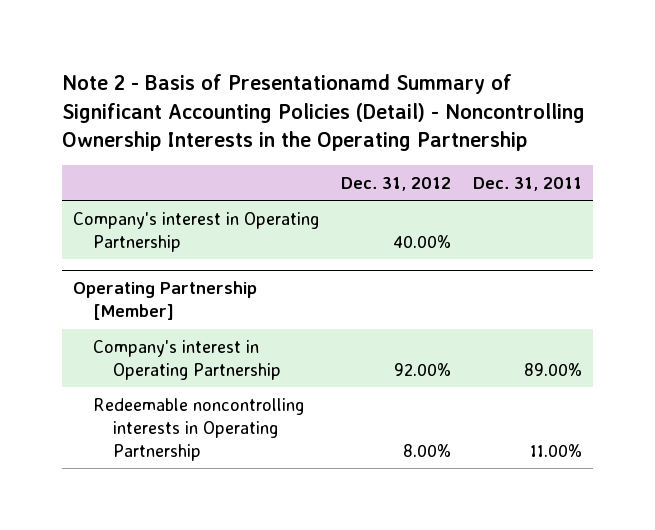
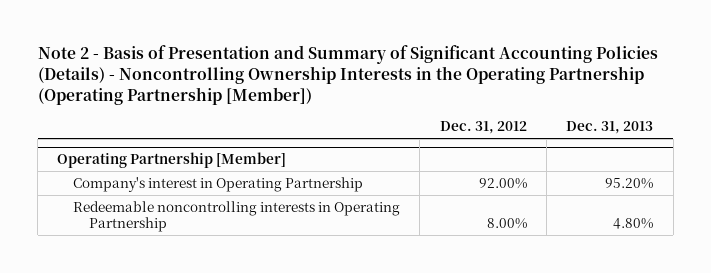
- Note 2 - Basis of Presentationamd Summary of Significant Accounting Policies (Detail) - Noncontrolling Ownership Interests in the Operating Partnership
+ Note 2 - Basis of Presentation and Summary of Significant Accounting Policies (Details) - Noncontrolling Ownership Interests in the Operating Partnership (Operating Partnership [Member])
- | Dec. 31, 2012 | Dec. 31, 2011
+ | Dec. 31, 2012 | Dec. 31, 2013
- Company's interest in Operating Partnership | 40.00% |

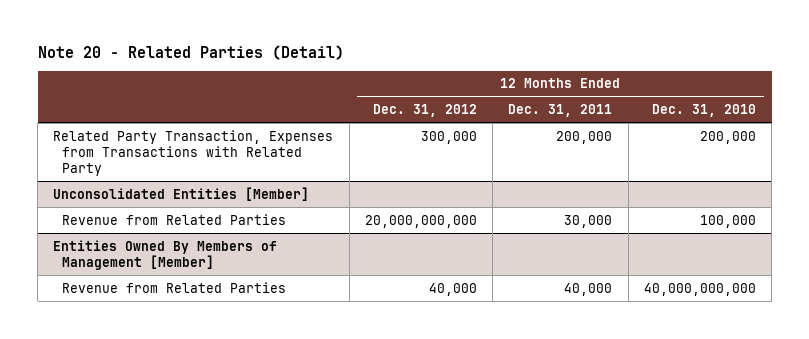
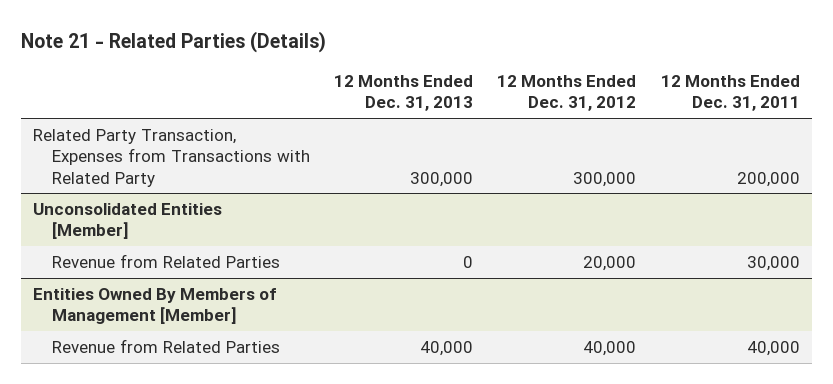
- Note 20 - Related Parties (Detail)
+ Note 21 - Related Parties (Details)
- | 12 Months Ended Dec. 31, 2012 | 12 Months Ended Dec. 31, 2011 | 12 Months Ended Dec. 31, 2010
+ | 12 Months Ended Dec. 31, 2013 | 12 Months Ended Dec. 31, 2012 | 12 Months Ended Dec. 31, 2011
@ Unconsolidated Entities [Member]
- Revenue from Related Parties | 20,000,000,000 | 30,000 | 100,000
+ Revenue from Related Parties | 0 | 20,000 | 30,000

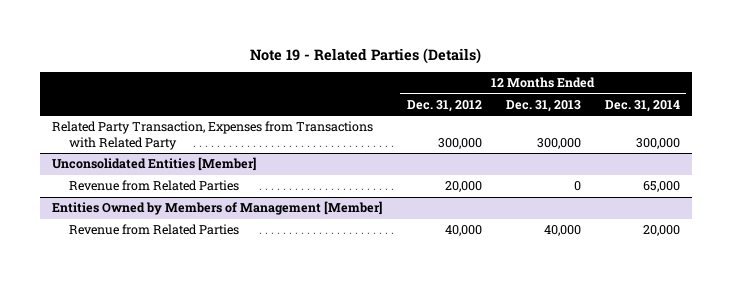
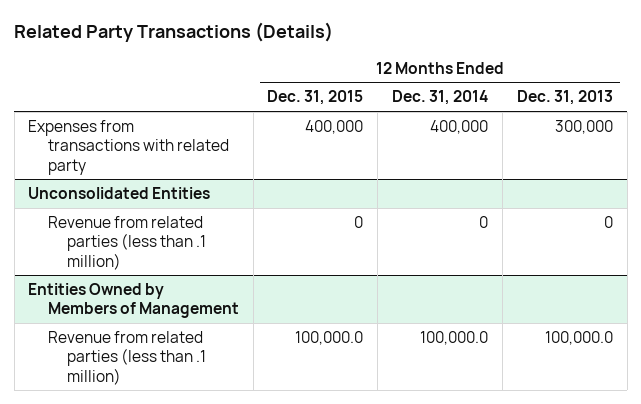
- Note 19 - Related Parties (Details)
+ Related Party Transactions (Details)
- | 12 Months Ended Dec. 31, 2012 | 12 Months Ended Dec. 31, 2013 | 12 Months Ended Dec. 31, 2014
+ | 12 Months Ended Dec. 31, 2015 | 12 Months Ended Dec. 31, 2014 | 12 Months Ended Dec. 31, 2013
- Related Party Transaction, Expenses from Transactions with Related Party | 300,000 | 300,000 | 300,000
- Unconsolidated Entities [Member]
- Revenue from Related Parties | 20,000 | 0 | 65,000
- Entities Owned by Members of Management [Member]
- Revenue from Related Parties | 40,000 | 40,000 | 20,000
+ Expenses from transactions with related party | 400,000 | 400,000 | 300,000
+ Unconsolidated Entities
+ Revenue from related parties (less than .1 million) | 0 | 0 | 0
+ Entities Owned by Members of Management
+ Revenue from related parties (less than .1 million) | 100,000.0 | 100,000.0 | 100,000.0

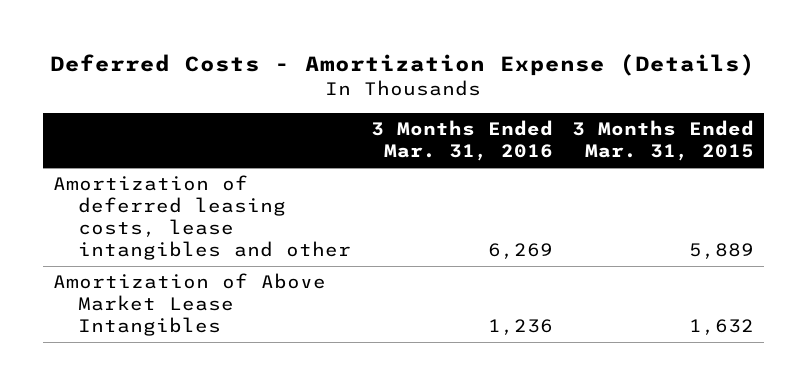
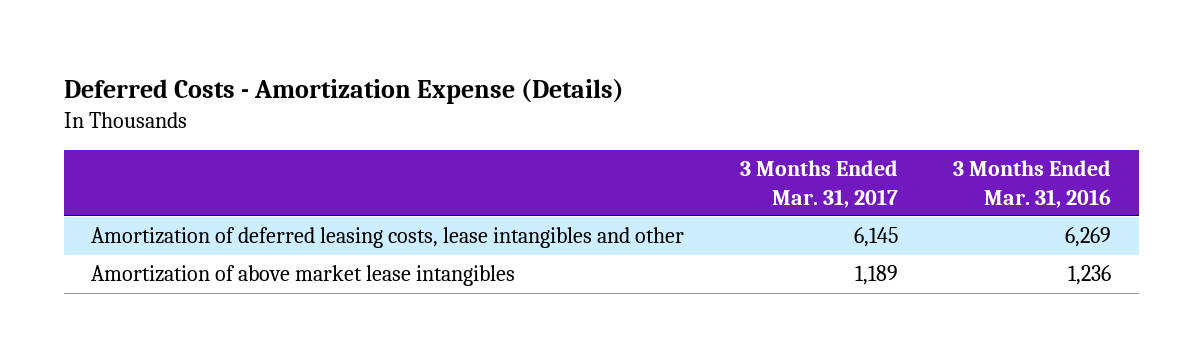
- | 3 Months Ended Mar. 31, 2016 | 3 Months Ended Mar. 31, 2015
+ | 3 Months Ended Mar. 31, 2017 | 3 Months Ended Mar. 31, 2016
- Amortization of Above Market Lease Intangibles | 1,236 | 1,632
+ Amortization of above market lease intangibles | 1,189 | 1,236

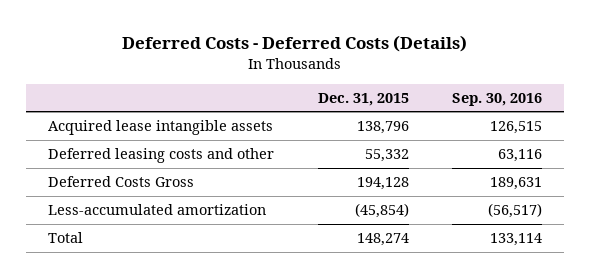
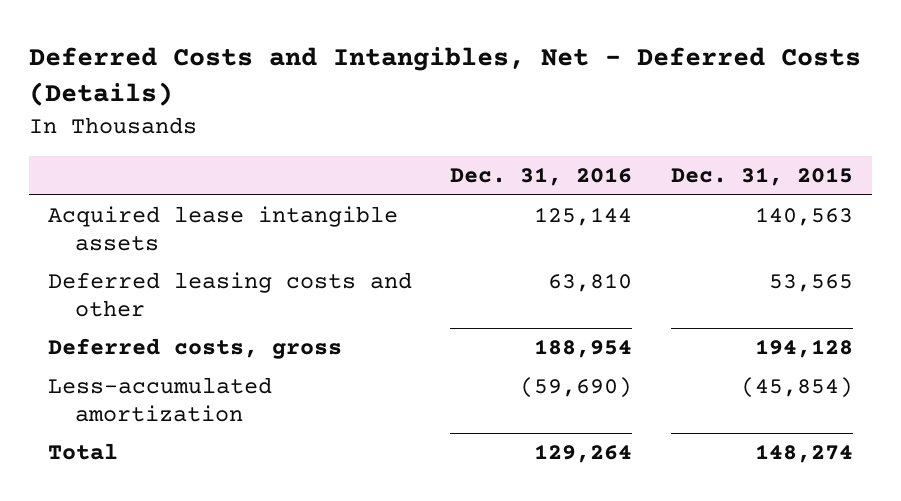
- Deferred Costs - Deferred Costs (Details)
+ Deferred Costs and Intangibles, Net - Deferred Costs (Details)
- | Dec. 31, 2015 | Sep. 30, 2016
+ | Dec. 31, 2016 | Dec. 31, 2015
- Acquired lease intangible assets | 138,796 | 126,515
- Deferred leasing costs and other | 55,332 | 63,116
- Deferred Costs Gross | 194,128 | 189,631
+ Acquired lease intangible assets | 125,144 | 140,563
+ Deferred leasing costs and other | 63,810 | 53,565
+ Deferred costs, gross | 188,954 | 194,128

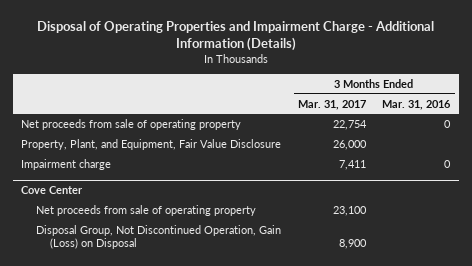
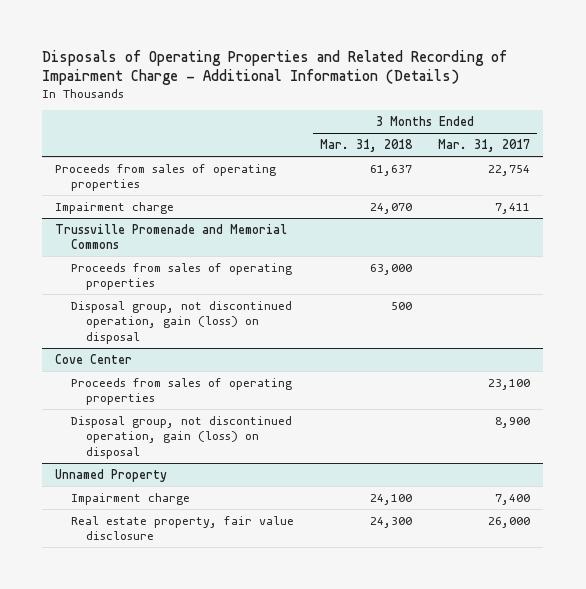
- Disposal of Operating Properties and Impairment Charge - Additional Information (Details)
+ Disposals of Operating Properties and Related Recording of Impairment Charge - Additional Information (Details)
- | 3 Months Ended Mar. 31, 2017 | 3 Months Ended Mar. 31, 2016
+ | 3 Months Ended Mar. 31, 2018 | 3 Months Ended Mar. 31, 2017
- Net proceeds from sale of operating property | 22,754 | 0
- Property, Plant, and Equipment, Fair Value Disclosure | 26,000 |
+ Proceeds from sales of operating properties | 61,637 | 22,754
+ Trussville Promenade and Memorial Commons
+ Proceeds from sales of operating properties | 63,000 |
+ Disposal group, not discontinued operation, gain (loss) on disposal | 500 |
@ Cove Center
- Net proceeds from sale of operating property | 23,100 |
- Disposal Group, Not Discontinued Operation, Gain (Loss) on Disposal | 8,900 |
+ Proceeds from sales of operating properties | | 23,100
+ Disposal group, not discontinued operation, gain (loss) on disposal | | 8,900
+ Unnamed Property
+ Impairment charge | 24,100 | 7,400
+ Real estate property, fair value disclosure | 24,300 | 26,000

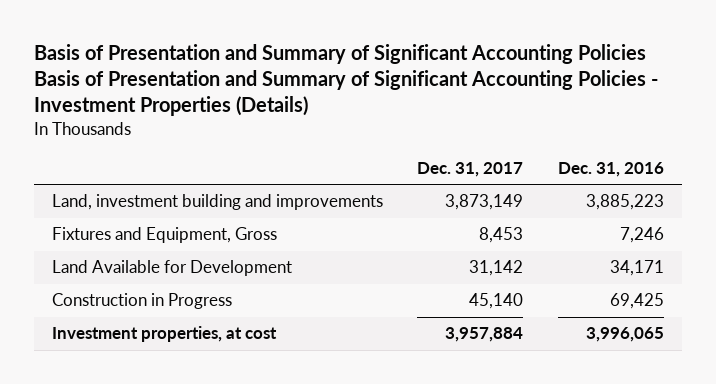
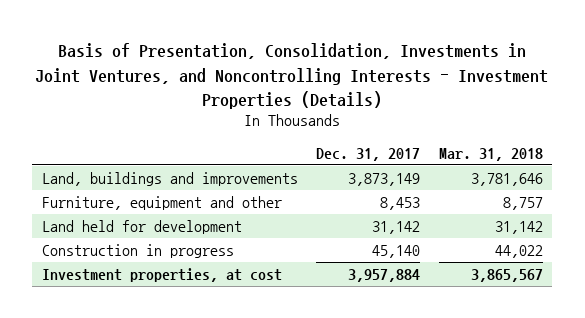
- Basis of Presentation and Summary of Significant Accounting Policies Basis of Presentation and Summary of Significant Accounting Policies - Investment Properties (Details)
+ Basis of Presentation, Consolidation, Investments in Joint Ventures, and Noncontrolling Interests - Investment Properties (Details)
- | Dec. 31, 2017 | Dec. 31, 2016
+ | Dec. 31, 2017 | Mar. 31, 2018
- Land, investment building and improvements | 3,873,149 | 3,885,223
- Fixtures and Equipment, Gross | 8,453 | 7,246
- Land Available for Development | 31,142 | 34,171
- Construction in Progress | 45,140 | 69,425
+ Land, buildings and improvements | 3,873,149 | 3,781,646
+ Furniture, equipment and other | 8,453 | 8,757
+ Land held for development | 31,142 | 31,142
+ Construction in progress | 45,140 | 44,022

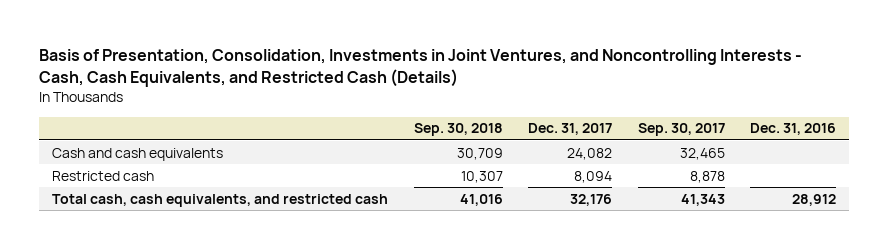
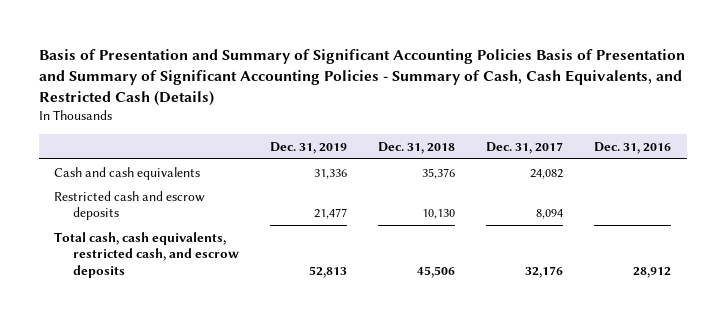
- Basis of Presentation, Consolidation, Investments in Joint Ventures, and Noncontrolling Interests - Cash, Cash Equivalents, and Restricted Cash (Details)
+ Basis of Presentation and Summary of Significant Accounting Policies Basis of Presentation and Summary of Significant Accounting Policies - Summary of Cash, Cash Equivalents, and Restricted Cash (Details)
- | Sep. 30, 2018 | Dec. 31, 2017 | Sep. 30, 2017 | Dec. 31, 2016
+ | Dec. 31, 2019 | Dec. 31, 2018 | Dec. 31, 2017 | Dec. 31, 2016
- Restricted cash | 10,307 | 8,094 | 8,878 |
- Total cash, cash equivalents, and restricted cash | 41,016 | 32,176 | 41,343 | 28,912
+ Restricted cash and escrow deposits | 21,477 | 10,130 | 8,094 |
+ Total cash, cash equivalents, restricted cash, and escrow deposits | 52,813 | 45,506 | 32,176 | 28,912

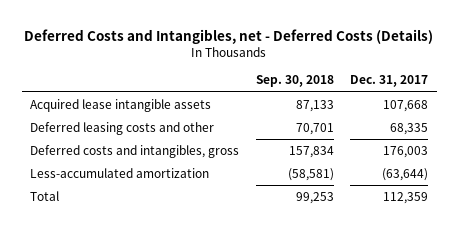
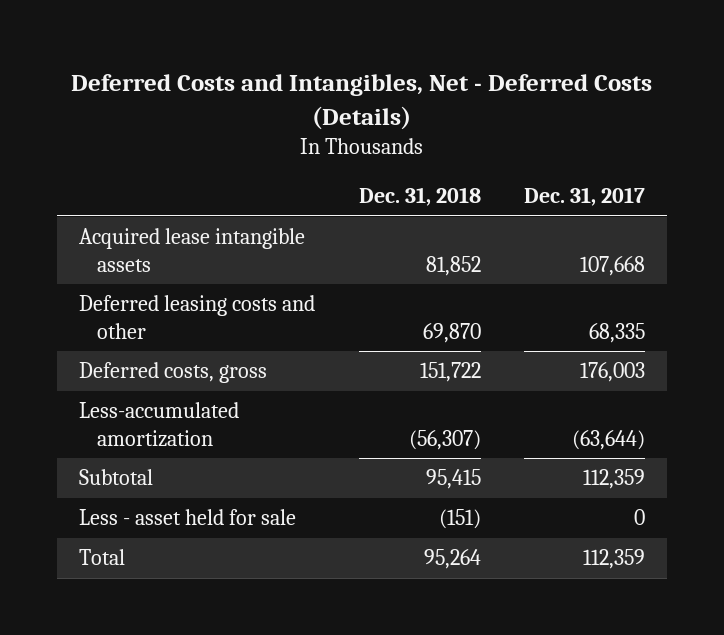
- Deferred Costs and Intangibles, net - Deferred Costs (Details)
+ Deferred Costs and Intangibles, Net - Deferred Costs (Details)
- | Sep. 30, 2018 | Dec. 31, 2017
+ | Dec. 31, 2018 | Dec. 31, 2017
- Deferred costs and intangibles, gross | 157,834 | 176,003
+ Deferred costs, gross | 151,722 | 176,003
+ Subtotal | 95,415 | 112,359
+ Less - asset held for sale | (151) | 0

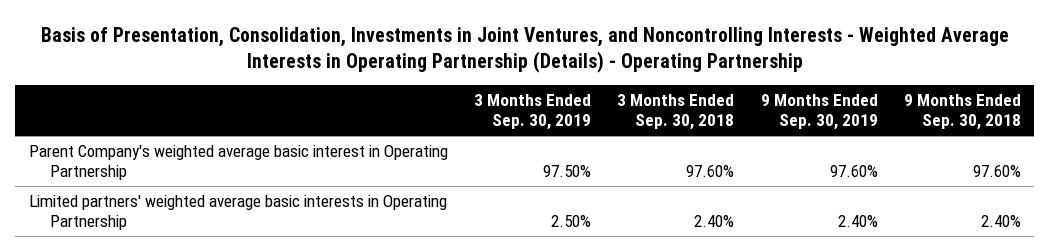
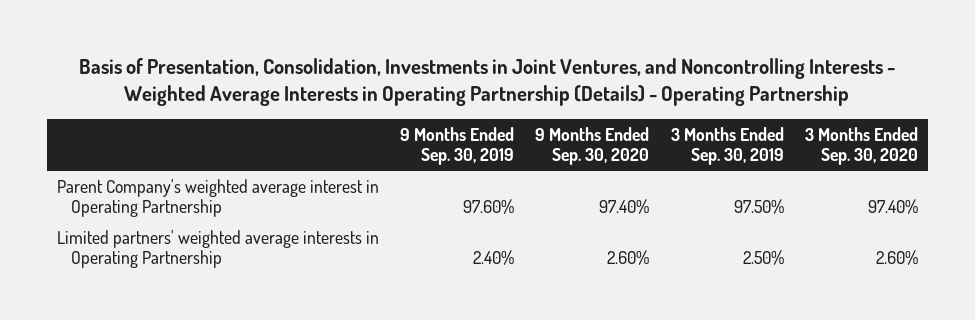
- | 3 Months Ended Sep. 30, 2019 | 3 Months Ended Sep. 30, 2018 | 9 Months Ended Sep. 30, 2019 | 9 Months Ended Sep. 30, 2018
+ | 9 Months Ended Sep. 30, 2019 | 9 Months Ended Sep. 30, 2020 | 3 Months Ended Sep. 30, 2019 | 3 Months Ended Sep. 30, 2020
- Parent Company's weighted average basic interest in Operating Partnership | 97.50% | 97.60% | 97.60% | 97.60%
- Limited partners' weighted average basic interests in Operating Partnership | 2.50% | 2.40% | 2.40% | 2.40%
+ Parent Company's weighted average interest in Operating Partnership | 97.60% | 97.40% | 97.50% | 97.40%
+ Limited partners' weighted average interests in Operating Partnership | 2.40% | 2.60% | 2.50% | 2.60%

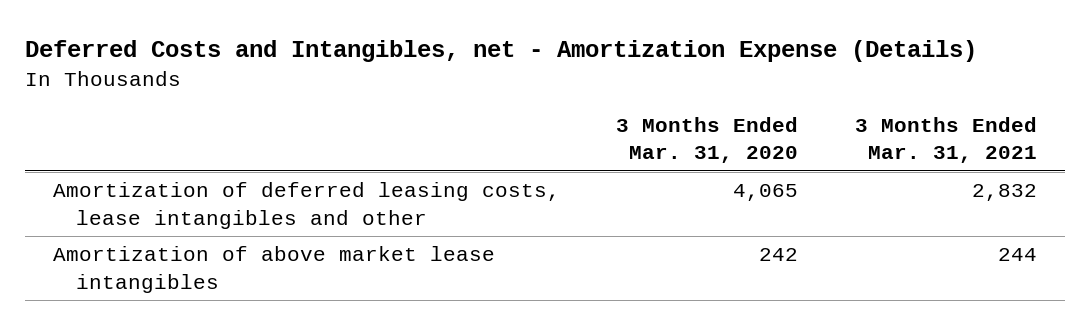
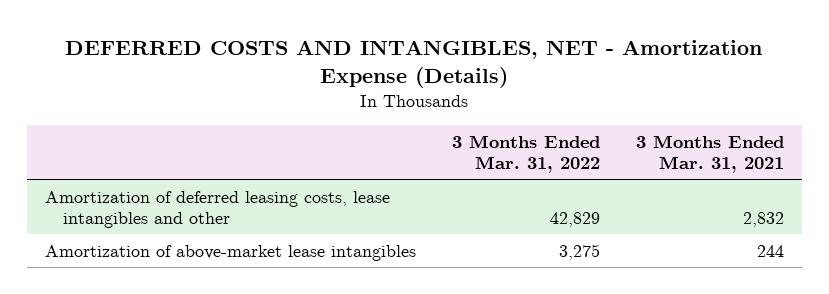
- Deferred Costs and Intangibles, net - Amortization Expense (Details)
+ DEFERRED COSTS AND INTANGIBLES, NET - Amortization Expense (Details)
- | 3 Months Ended Mar. 31, 2020 | 3 Months Ended Mar. 31, 2021
+ | 3 Months Ended Mar. 31, 2022 | 3 Months Ended Mar. 31, 2021
- Amortization of above market lease intangibles | 242 | 244
+ Amortization of above-market lease intangibles | 3,275 | 244

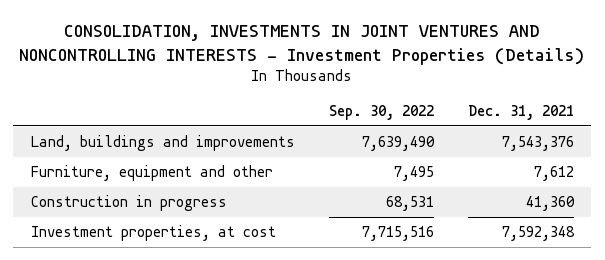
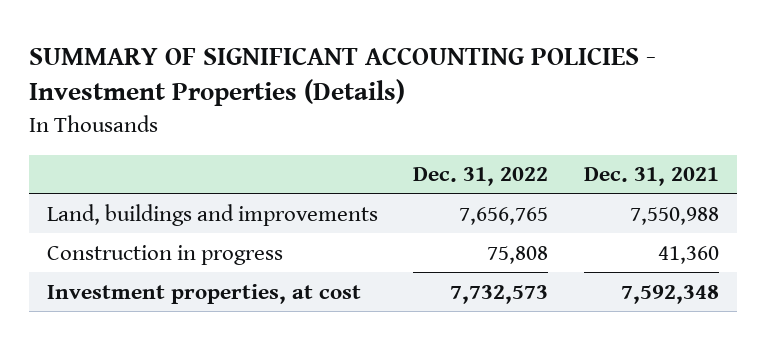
- CONSOLIDATION, INVESTMENTS IN JOINT VENTURES AND NONCONTROLLING INTERESTS - Investment Properties (Details)
+ SUMMARY OF SIGNIFICANT ACCOUNTING POLICIES - Investment Properties (Details)
- | Sep. 30, 2022 | Dec. 31, 2021
+ | Dec. 31, 2022 | Dec. 31, 2021
- Land, buildings and improvements | 7,639,490 | 7,543,376
- Furniture, equipment and other | 7,495 | 7,612
+ Land, buildings and improvements | 7,656,765 | 7,550,988

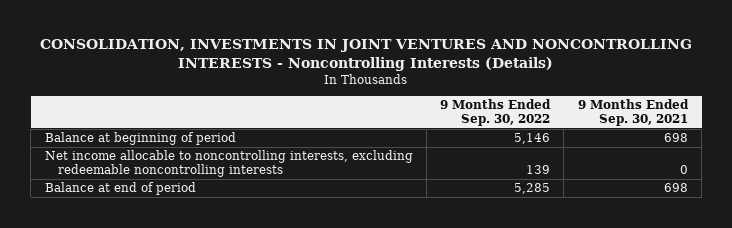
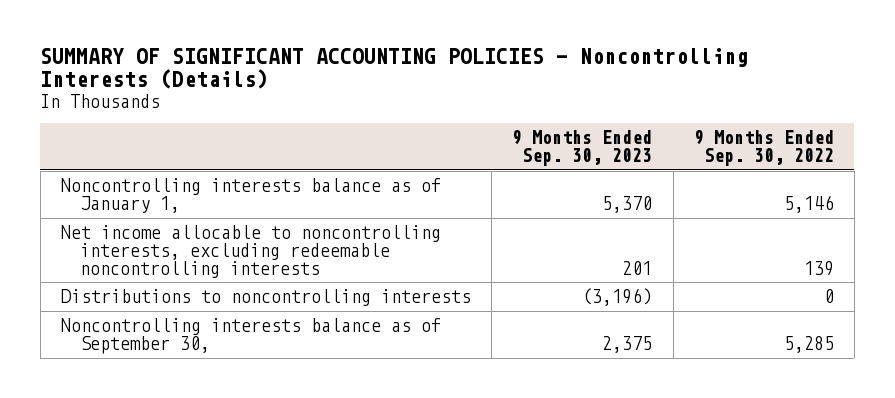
- CONSOLIDATION, INVESTMENTS IN JOINT VENTURES AND NONCONTROLLING INTERESTS - Noncontrolling Interests (Details)
+ SUMMARY OF SIGNIFICANT ACCOUNTING POLICIES - Noncontrolling Interests (Details)
- | 9 Months Ended Sep. 30, 2022 | 9 Months Ended Sep. 30, 2021
+ | 9 Months Ended Sep. 30, 2023 | 9 Months Ended Sep. 30, 2022
- Balance at beginning of period | 5,146 | 698
+ Noncontrolling interests balance as of January 1, | 5,370 | 5,146
- Balance at end of period | 5,285 | 698
+ Distributions to noncontrolling interests | (3,196) | 0
+ Noncontrolling interests balance as of September 30, | 2,375 | 5,285

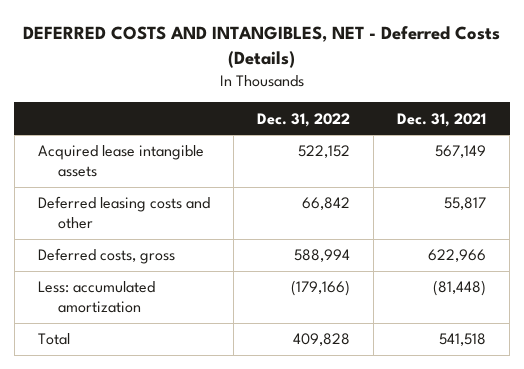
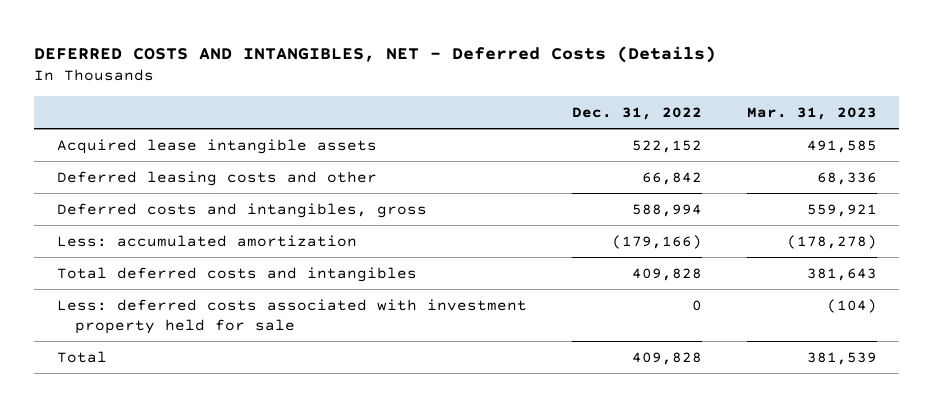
- | Dec. 31, 2022 | Dec. 31, 2021
+ | Dec. 31, 2022 | Mar. 31, 2023
- Deferred costs, gross | 588,994 | 622,966
+ Deferred costs and intangibles, gross | 588,994 | 559,921
+ Total deferred costs and intangibles | 409,828 | 381,643
+ Less: deferred costs associated with investment property held for sale | 0 | (104)

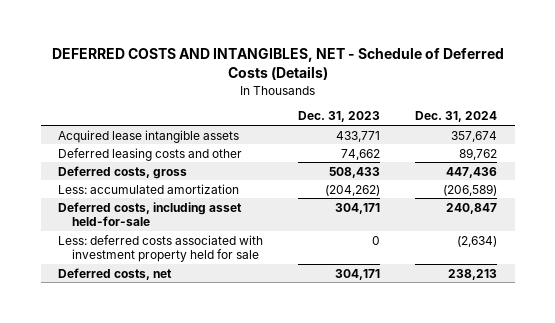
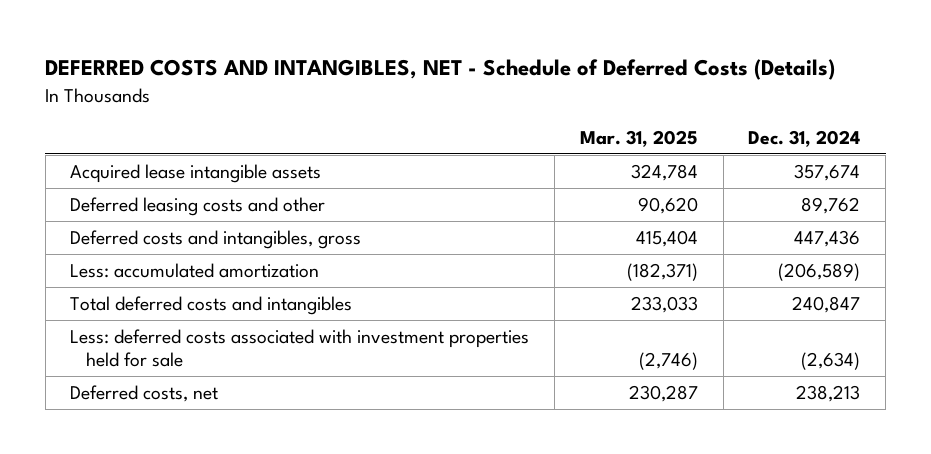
- | Dec. 31, 2023 | Dec. 31, 2024
+ | Mar. 31, 2025 | Dec. 31, 2024
- Deferred costs, gross | 508,433 | 447,436
+ Deferred costs and intangibles, gross | 415,404 | 447,436
- Deferred costs, including asset held-for-sale | 304,171 | 240,847
- Less: deferred costs associated with investment property held for sale | 0 | (2,634)
+ Total deferred costs and intangibles | 233,033 | 240,847
+ Less: deferred costs associated with investment properties held for sale | (2,746) | (2,634)

